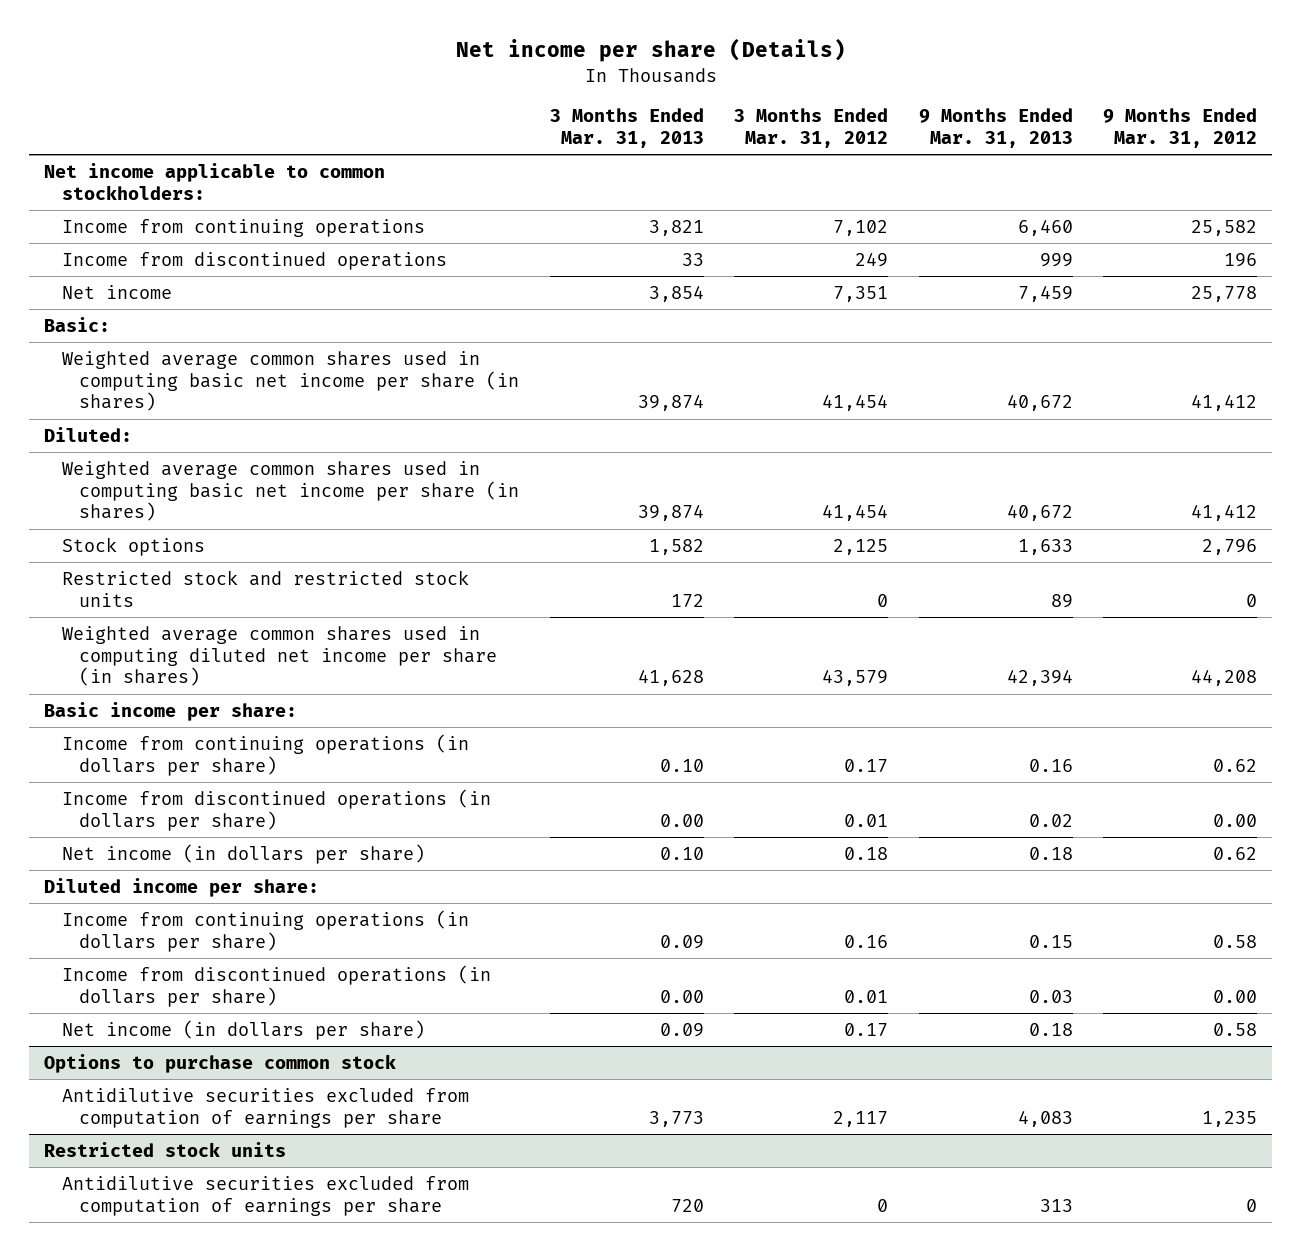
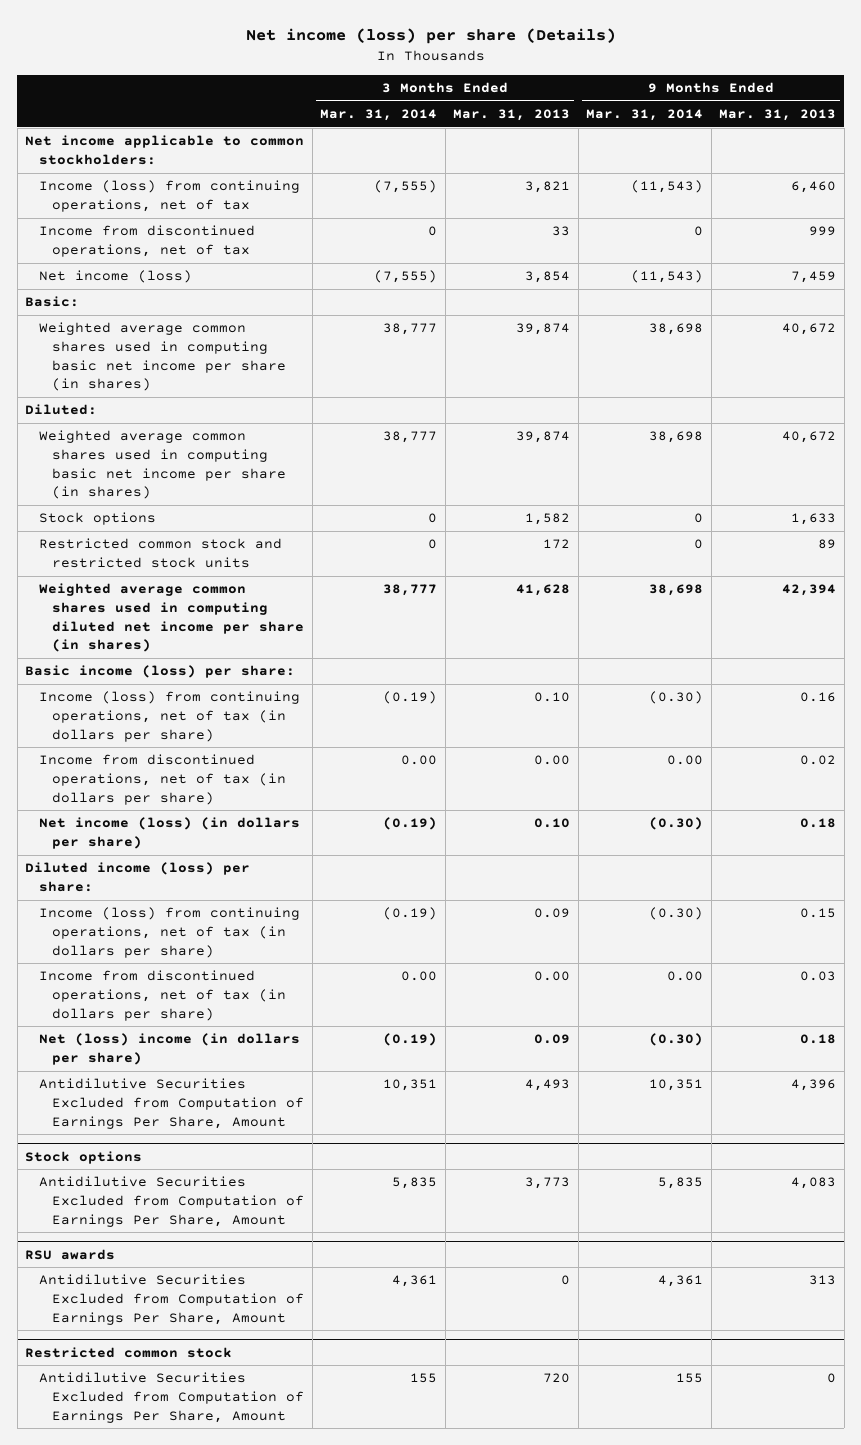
- Net income per share (Details)
+ Net income (loss) per share (Details)
- | 3 Months Ended Mar. 31, 2013 | 3 Months Ended Mar. 31, 2012 | 9 Months Ended Mar. 31, 2013 | 9 Months Ended Mar. 31, 2012
+ | 3 Months Ended Mar. 31, 2014 | 3 Months Ended Mar. 31, 2013 | 9 Months Ended Mar. 31, 2014 | 9 Months Ended Mar. 31, 2013
- Income from continuing operations | 3,821 | 7,102 | 6,460 | 25,582
- Income from discontinued operations | 33 | 249 | 999 | 196
- Net income | 3,854 | 7,351 | 7,459 | 25,778
+ Income (loss) from continuing operations, net of tax | (7,555) | 3,821 | (11,543) | 6,460
+ Income from discontinued operations, net of tax | 0 | 33 | 0 | 999
+ Net income (loss) | (7,555) | 3,854 | (11,543) | 7,459
- Restricted stock and restricted stock units | 172 | 0 | 89 | 0
+ Restricted common stock and restricted stock units | 0 | 172 | 0 | 89
- Basic income per share:
- Income from continuing operations (in dollars per share) | 0.10 | 0.17 | 0.16 | 0.62
- Income from discontinued operations (in dollars per share) | 0.00 | 0.01 | 0.02 | 0.00
- Net income (in dollars per share) | 0.10 | 0.18 | 0.18 | 0.62
- Diluted income per share:
- Income from continuing operations (in dollars per share) | 0.09 | 0.16 | 0.15 | 0.58
- Income from discontinued operations (in dollars per share) | 0.00 | 0.01 | 0.03 | 0.00
- Net income (in dollars per share) | 0.09 | 0.17 | 0.18 | 0.58
- Options to purchase common stock
- Antidilutive securities excluded from computation of earnings per share | 3,773 | 2,117 | 4,083 | 1,235
- Restricted stock units
- Antidilutive securities excluded from computation of earnings per share | 720 | 0 | 313 | 0
+ Basic income (loss) per share:
+ Income (loss) from continuing operations, net of tax (in dollars per share) | (0.19) | 0.10 | (0.30) | 0.16
+ Income from discontinued operations, net of tax (in dollars per share) | 0.00 | 0.00 | 0.00 | 0.02
+ Net income (loss) (in dollars per share) | (0.19) | 0.10 | (0.30) | 0.18
+ Diluted income (loss) per share:
+ Income (loss) from continuing operations, net of tax (in dollars per share) | (0.19) | 0.09 | (0.30) | 0.15
+ Income from discontinued operations, net of tax (in dollars per share) | 0.00 | 0.00 | 0.00 | 0.03
+ Net (loss) income (in dollars per share) | (0.19) | 0.09 | (0.30) | 0.18
+ Antidilutive Securities Excluded from Computation of Earnings Per Share, Amount | 10,351 | 4,493 | 10,351 | 4,396
+ Stock options
+ Antidilutive Securities Excluded from Computation of Earnings Per Share, Amount | 5,835 | 3,773 | 5,835 | 4,083
+ RSU awards
+ Antidilutive Securities Excluded from Computation of Earnings Per Share, Amount | 4,361 | 0 | 4,361 | 313
+ Restricted common stock
+ Antidilutive Securities Excluded from Computation of Earnings Per Share, Amount | 155 | 720 | 155 | 0

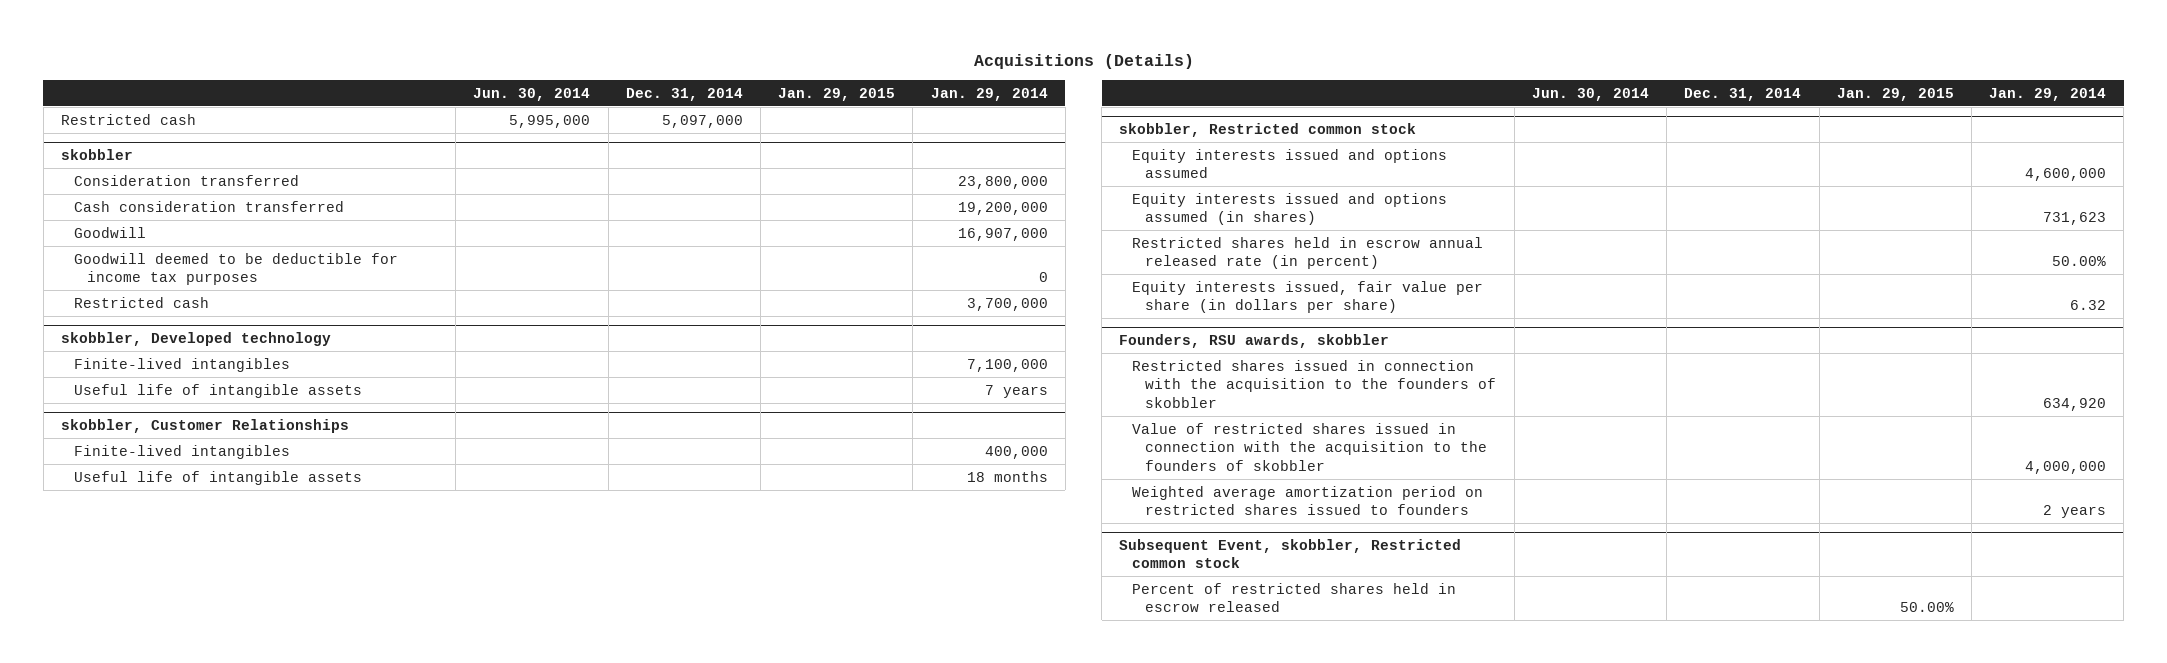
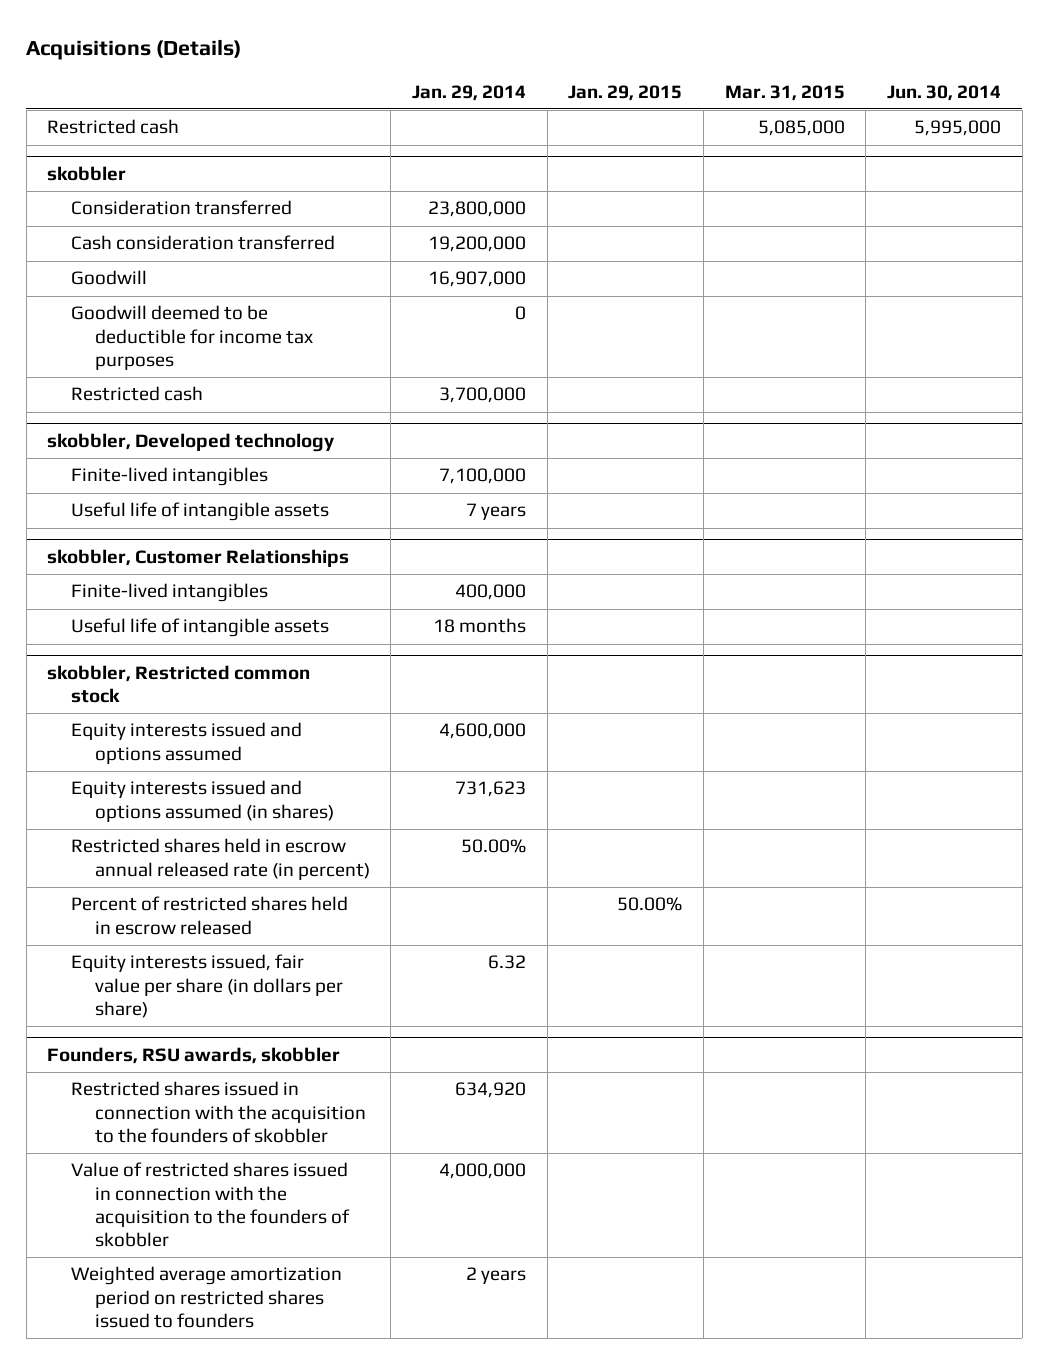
- | Jun. 30, 2014 | Dec. 31, 2014 | Jan. 29, 2015 | Jan. 29, 2014
+ | Jan. 29, 2014 | Jan. 29, 2015 | Mar. 31, 2015 | Jun. 30, 2014
@ skobbler, Restricted common stock
+ Percent of restricted shares held in escrow released | | 50.00% | |
- Subsequent Event, skobbler, Restricted common stock
- Percent of restricted shares held in escrow released | | | 50.00% |

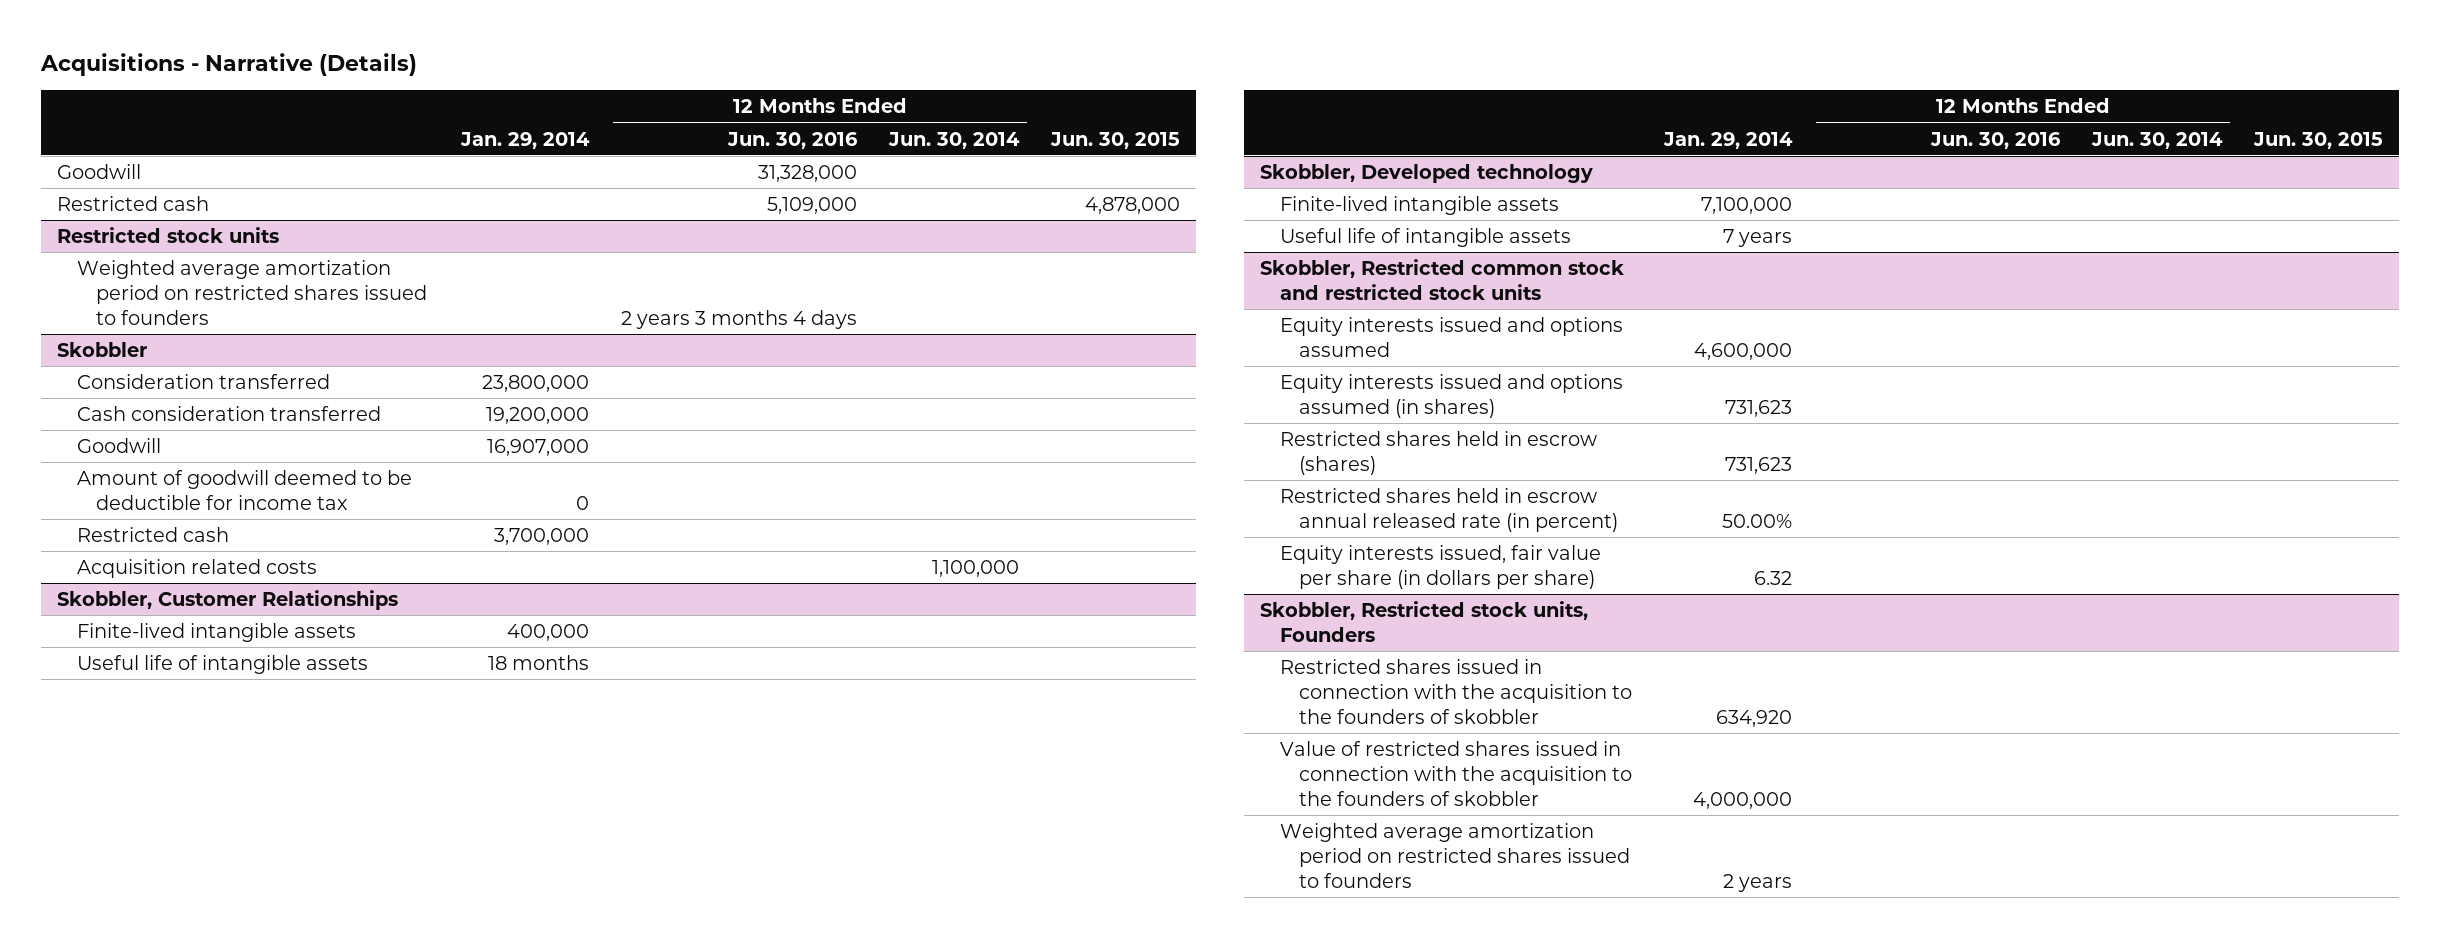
- Acquisitions (Details)
+ Acquisitions - Narrative (Details)
- | Jan. 29, 2014 | Jan. 29, 2015 | Mar. 31, 2015 | Jun. 30, 2014
+ | Jan. 29, 2014 | 12 Months Ended Jun. 30, 2016 | 12 Months Ended Jun. 30, 2014 | Jun. 30, 2015
+ Goodwill | | 31,328,000 | |
- skobbler
+ Restricted stock units
+ Weighted average amortization period on restricted shares issued to founders | | 2 years 3 months 4 days | |
+ Skobbler
- Goodwill deemed to be deductible for income tax purposes | 0 | | |
+ Amount of goodwill deemed to be deductible for income tax | 0 | | |
- skobbler, Developed technology
- Finite-lived intangibles | 7,100,000 | | |
- Useful life of intangible assets | 7 years | | |
- skobbler, Customer Relationships
- Finite-lived intangibles | 400,000 | | |
+ Acquisition related costs | | | 1,100,000 |
+ Skobbler, Customer Relationships
+ Finite-lived intangible assets | 400,000 | | |
- skobbler, Restricted common stock
+ Skobbler, Developed technology
+ Finite-lived intangible assets | 7,100,000 | | |
+ Useful life of intangible assets | 7 years | | |
+ Skobbler, Restricted common stock and restricted stock units
+ Restricted shares held in escrow (shares) | 731,623 | | |
- Percent of restricted shares held in escrow released | | 50.00% | |
- Founders, RSU awards, skobbler
+ Skobbler, Restricted stock units, Founders

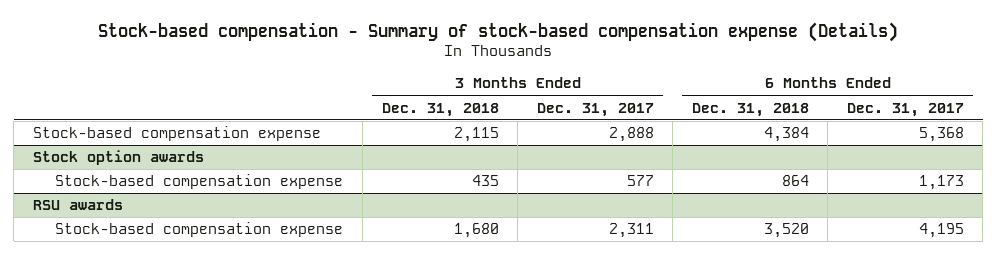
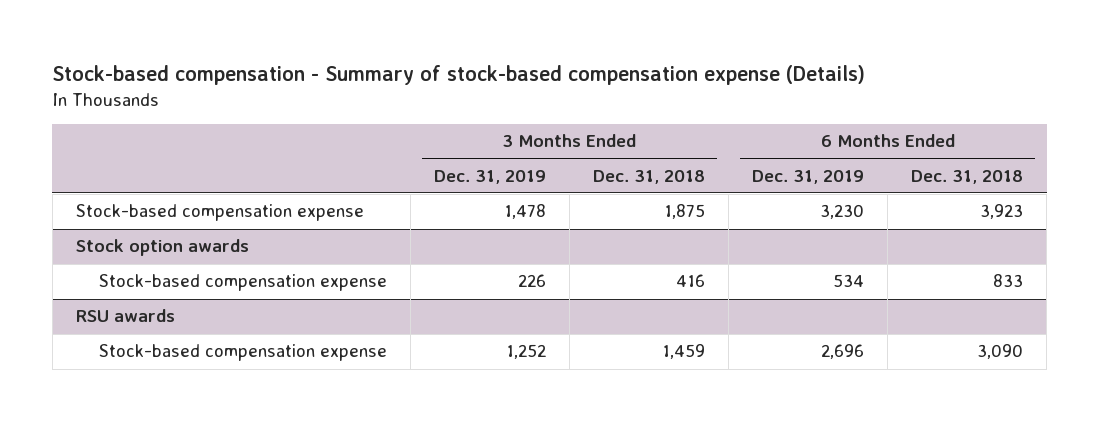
- | 3 Months Ended Dec. 31, 2018 | 3 Months Ended Dec. 31, 2017 | 6 Months Ended Dec. 31, 2018 | 6 Months Ended Dec. 31, 2017
+ | 3 Months Ended Dec. 31, 2019 | 3 Months Ended Dec. 31, 2018 | 6 Months Ended Dec. 31, 2019 | 6 Months Ended Dec. 31, 2018
- Stock-based compensation expense | 2,115 | 2,888 | 4,384 | 5,368
+ Stock-based compensation expense | 1,478 | 1,875 | 3,230 | 3,923
@ Stock option awards
- Stock-based compensation expense | 435 | 577 | 864 | 1,173
+ Stock-based compensation expense | 226 | 416 | 534 | 833
@ RSU awards
- Stock-based compensation expense | 1,680 | 2,311 | 3,520 | 4,195
+ Stock-based compensation expense | 1,252 | 1,459 | 2,696 | 3,090

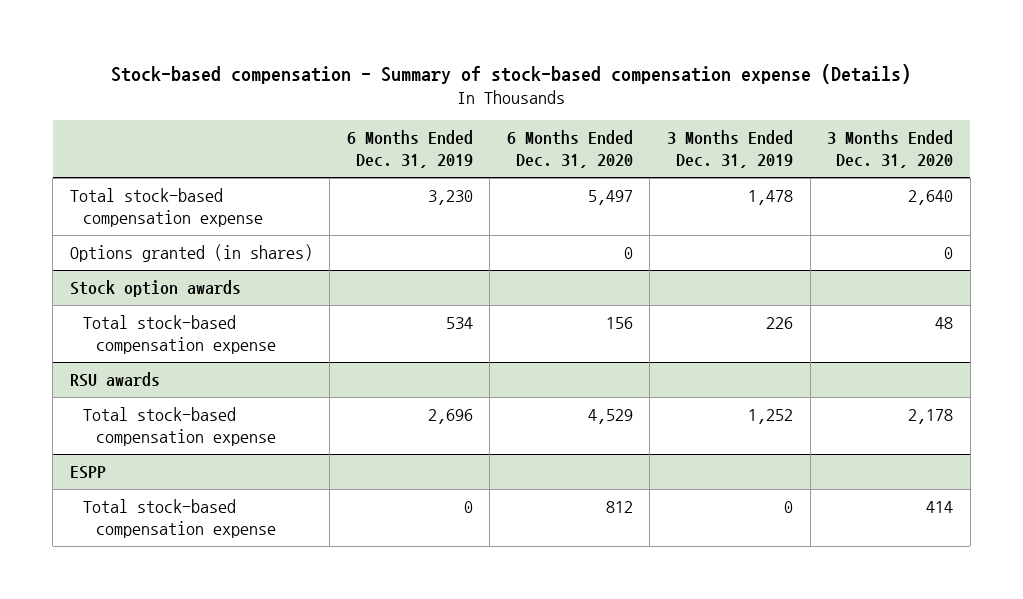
- | 3 Months Ended Dec. 31, 2019 | 3 Months Ended Dec. 31, 2018 | 6 Months Ended Dec. 31, 2019 | 6 Months Ended Dec. 31, 2018
+ | 6 Months Ended Dec. 31, 2019 | 6 Months Ended Dec. 31, 2020 | 3 Months Ended Dec. 31, 2019 | 3 Months Ended Dec. 31, 2020
- Stock-based compensation expense | 1,478 | 1,875 | 3,230 | 3,923
+ Total stock-based compensation expense | 3,230 | 5,497 | 1,478 | 2,640
+ Options granted (in shares) | | 0 | | 0
@ Stock option awards
- Stock-based compensation expense | 226 | 416 | 534 | 833
+ Total stock-based compensation expense | 534 | 156 | 226 | 48
@ RSU awards
- Stock-based compensation expense | 1,252 | 1,459 | 2,696 | 3,090
+ Total stock-based compensation expense | 2,696 | 4,529 | 1,252 | 2,178
+ ESPP
+ Total stock-based compensation expense | 0 | 812 | 0 | 414

